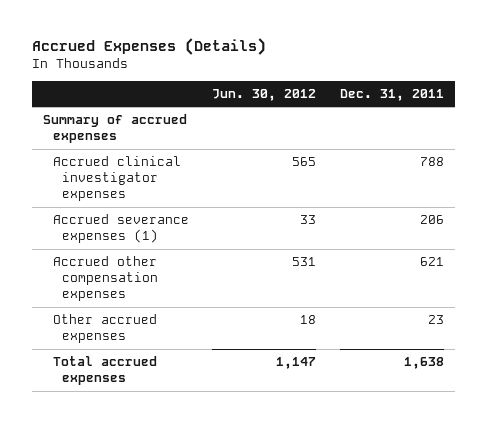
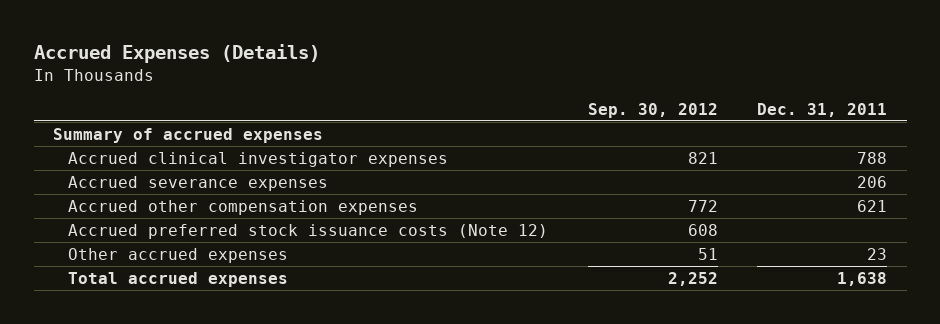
- | Jun. 30, 2012 | Dec. 31, 2011
+ | Sep. 30, 2012 | Dec. 31, 2011
- Accrued severance expenses (1) | 33 | 206
+ Accrued severance expenses | | 206
+ Accrued preferred stock issuance costs (Note 12) | 608 |

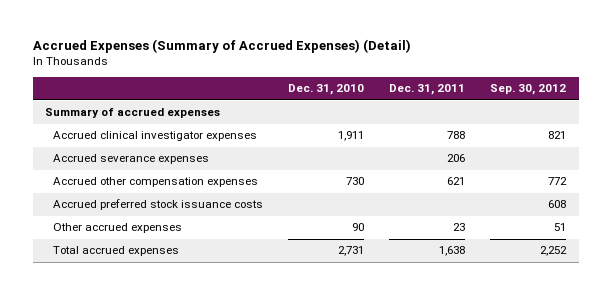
- Accrued Expenses (Details)
+ Accrued Expenses (Summary of Accrued Expenses) (Detail)
- | Sep. 30, 2012 | Dec. 31, 2011
+ | Dec. 31, 2010 | Dec. 31, 2011 | Sep. 30, 2012
- Accrued preferred stock issuance costs (Note 12) | 608 |
+ Accrued preferred stock issuance costs | | | 608

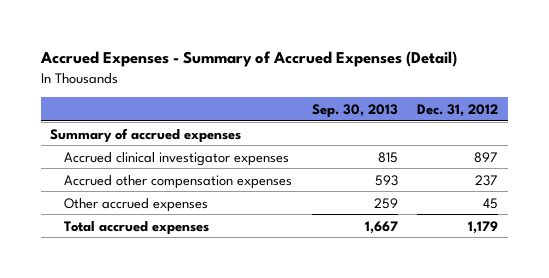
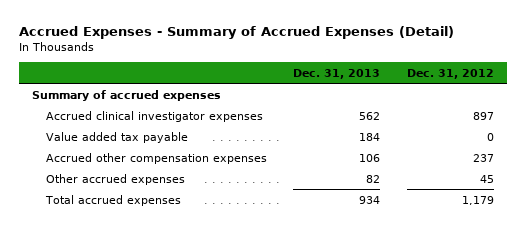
- | Sep. 30, 2013 | Dec. 31, 2012
+ | Dec. 31, 2013 | Dec. 31, 2012
+ Value added tax payable | 184 | 0

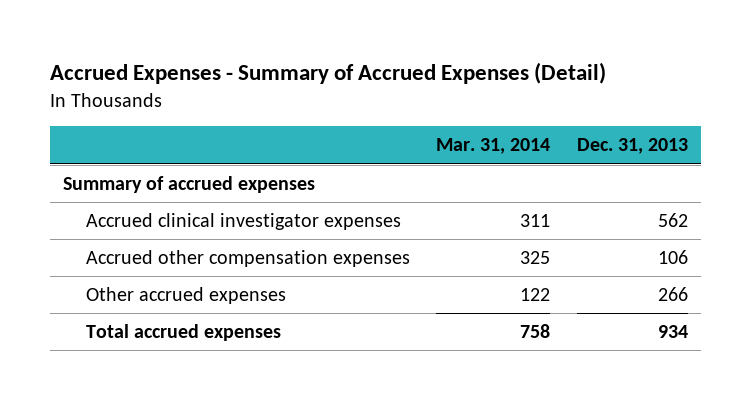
- | Dec. 31, 2013 | Dec. 31, 2012
+ | Mar. 31, 2014 | Dec. 31, 2013
- Value added tax payable | 184 | 0
- Other accrued expenses | 82 | 45
+ Other accrued expenses | 122 | 266

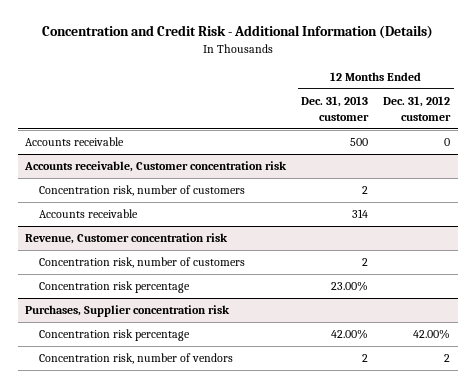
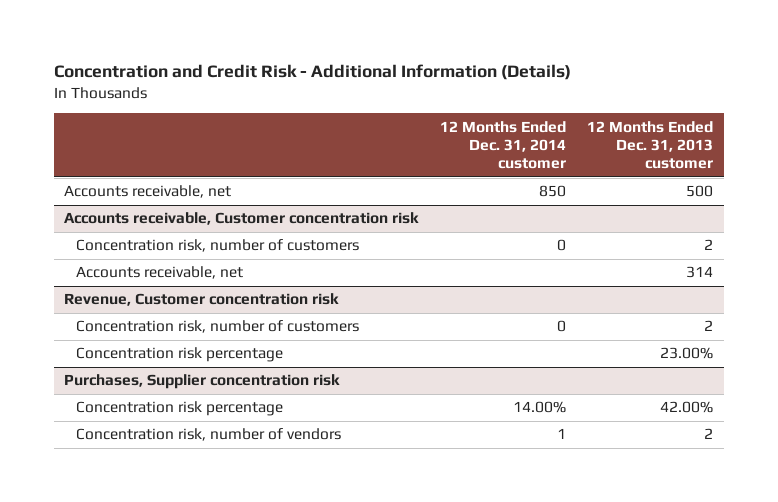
- | 12 Months Ended Dec. 31, 2013 customer | 12 Months Ended Dec. 31, 2012 customer
+ | 12 Months Ended Dec. 31, 2014 customer | 12 Months Ended Dec. 31, 2013 customer
- Accounts receivable | 500 | 0
+ Accounts receivable, net | 850 | 500
@ Accounts receivable, Customer concentration risk
- Accounts receivable | 314 |
+ Accounts receivable, net | | 314

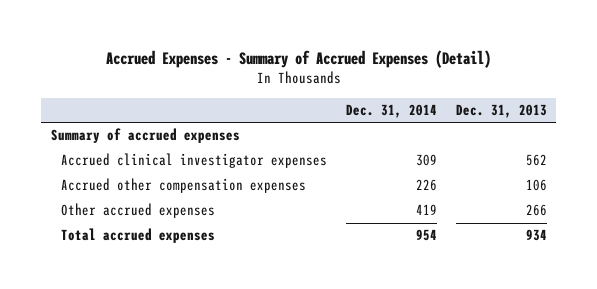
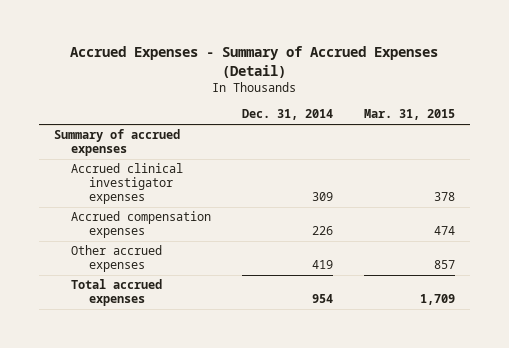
- | Dec. 31, 2014 | Dec. 31, 2013
+ | Dec. 31, 2014 | Mar. 31, 2015
- Accrued other compensation expenses | 226 | 106
+ Accrued compensation expenses | 226 | 474

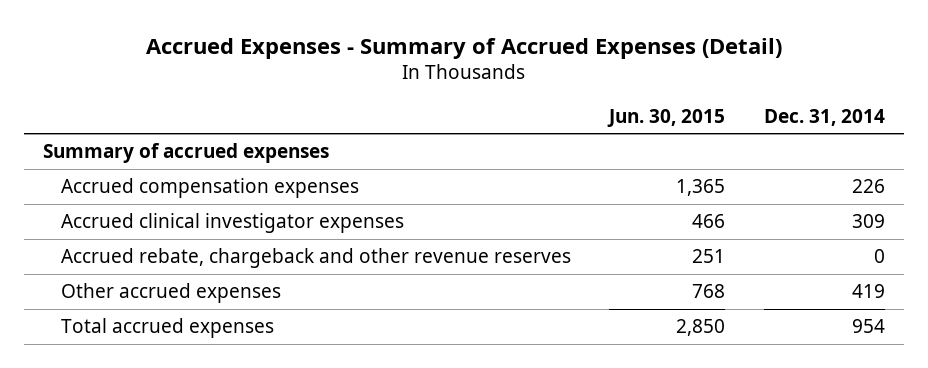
- | Dec. 31, 2014 | Mar. 31, 2015
+ | Jun. 30, 2015 | Dec. 31, 2014
moved down: Accrued clinical investigator expenses | 466 | 309
+ Accrued rebate, chargeback and other revenue reserves | 251 | 0

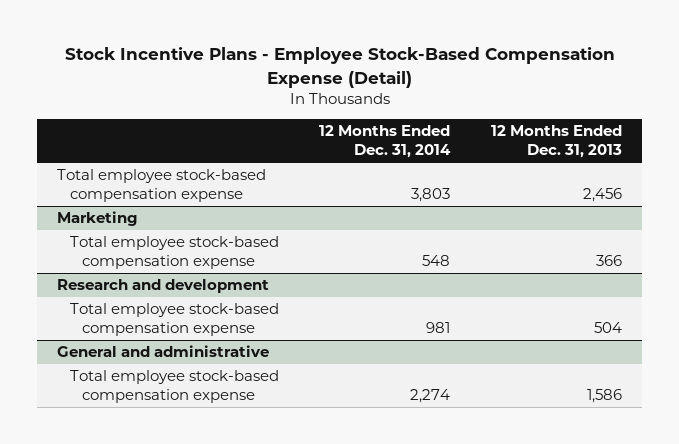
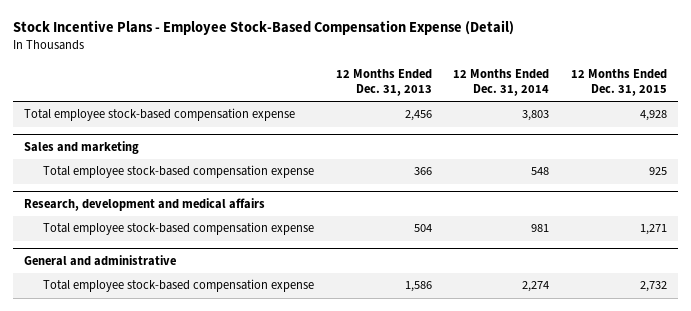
- | 12 Months Ended Dec. 31, 2014 | 12 Months Ended Dec. 31, 2013
+ | 12 Months Ended Dec. 31, 2013 | 12 Months Ended Dec. 31, 2014 | 12 Months Ended Dec. 31, 2015
- Marketing
+ Sales and marketing
- Research and development
+ Research, development and medical affairs

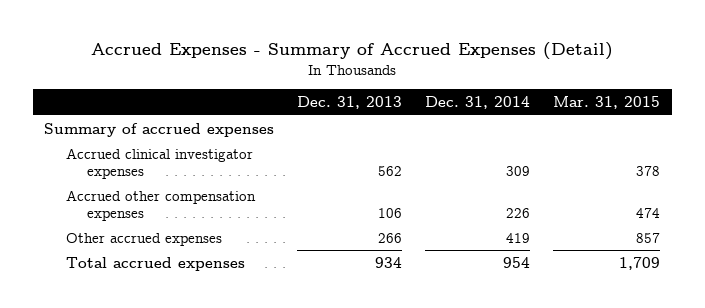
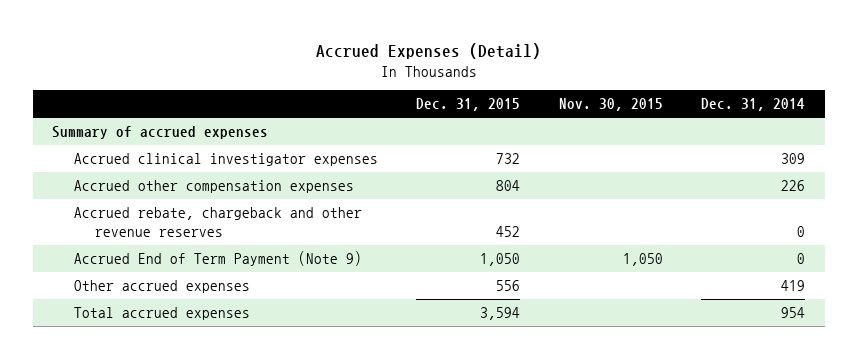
- Accrued Expenses - Summary of Accrued Expenses (Detail)
+ Accrued Expenses (Detail)
- | Dec. 31, 2013 | Dec. 31, 2014 | Mar. 31, 2015
+ | Dec. 31, 2015 | Nov. 30, 2015 | Dec. 31, 2014
+ Accrued rebate, chargeback and other revenue reserves | 452 | | 0
+ Accrued End of Term Payment (Note 9) | 1,050 | 1,050 | 0

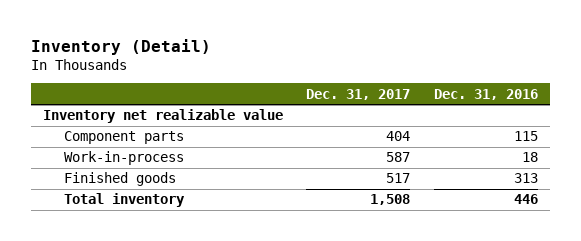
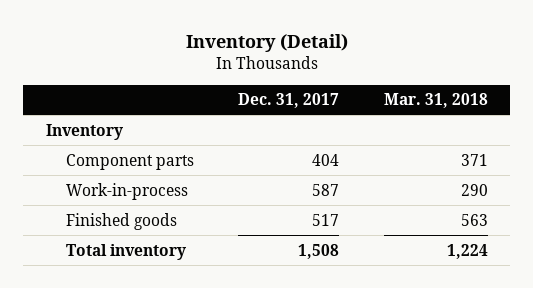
- | Dec. 31, 2017 | Dec. 31, 2016
+ | Dec. 31, 2017 | Mar. 31, 2018
- Inventory net realizable value
+ Inventory

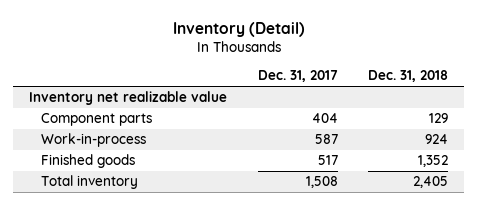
- | Dec. 31, 2017 | Mar. 31, 2018
+ | Dec. 31, 2017 | Dec. 31, 2018
- Inventory
+ Inventory net realizable value

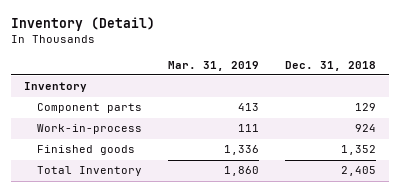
- | Dec. 31, 2017 | Dec. 31, 2018
+ | Mar. 31, 2019 | Dec. 31, 2018
- Inventory net realizable value
+ Inventory
- Total inventory | 1,508 | 2,405
+ Total Inventory | 1,860 | 2,405

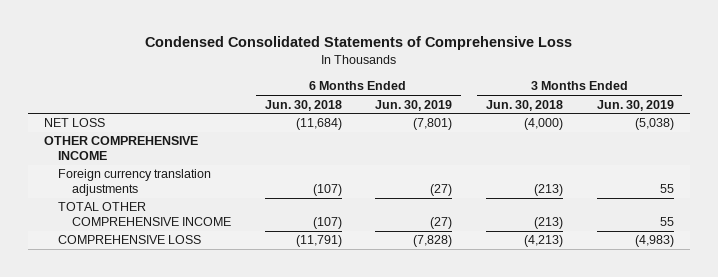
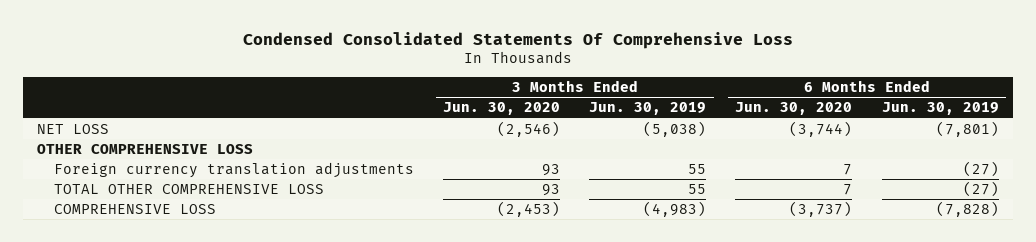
- Condensed Consolidated Statements of Comprehensive Loss
+ Condensed Consolidated Statements Of Comprehensive Loss
- | 6 Months Ended Jun. 30, 2018 | 6 Months Ended Jun. 30, 2019 | 3 Months Ended Jun. 30, 2018 | 3 Months Ended Jun. 30, 2019
+ | 3 Months Ended Jun. 30, 2020 | 3 Months Ended Jun. 30, 2019 | 6 Months Ended Jun. 30, 2020 | 6 Months Ended Jun. 30, 2019
- OTHER COMPREHENSIVE INCOME
+ OTHER COMPREHENSIVE LOSS
- TOTAL OTHER COMPREHENSIVE INCOME | (107) | (27) | (213) | 55
+ TOTAL OTHER COMPREHENSIVE LOSS | 93 | 55 | 7 | (27)

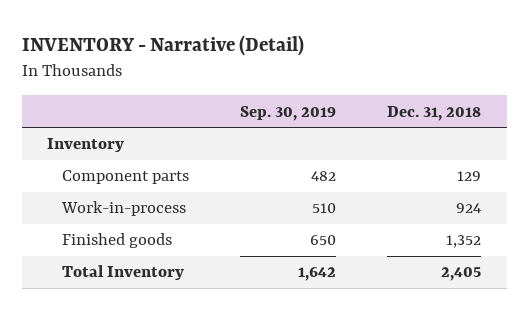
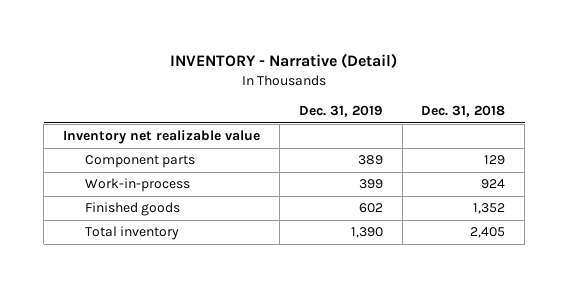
- | Sep. 30, 2019 | Dec. 31, 2018
+ | Dec. 31, 2019 | Dec. 31, 2018
- Inventory
+ Inventory net realizable value
- Total Inventory | 1,642 | 2,405
+ Total inventory | 1,390 | 2,405

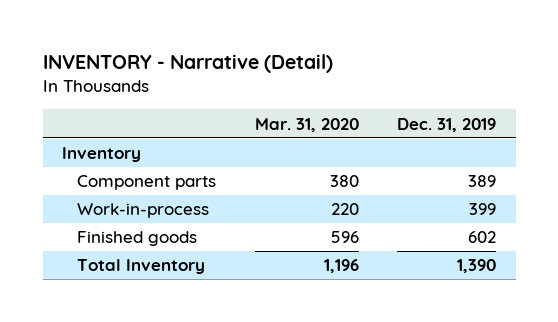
- | Dec. 31, 2019 | Dec. 31, 2018
+ | Mar. 31, 2020 | Dec. 31, 2019
- Inventory net realizable value
+ Inventory
- Total inventory | 1,390 | 2,405
+ Total Inventory | 1,196 | 1,390

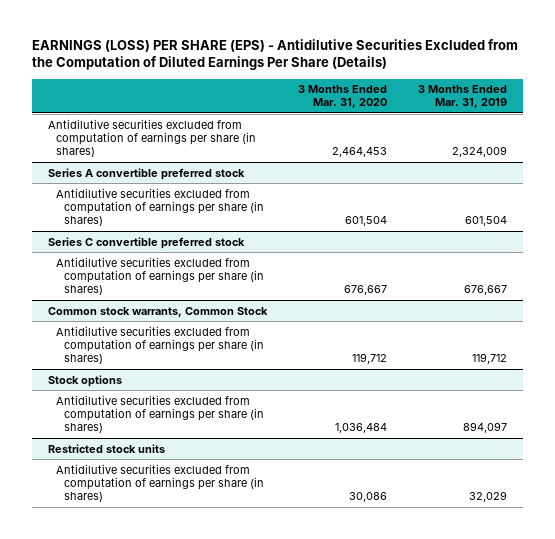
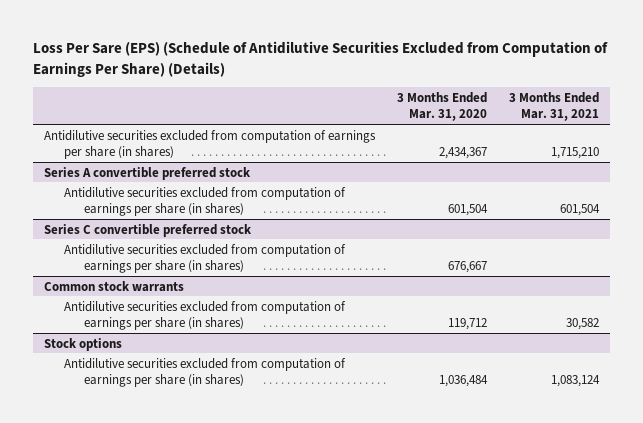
- EARNINGS (LOSS) PER SHARE (EPS) - Antidilutive Securities Excluded from the Computation of Diluted Earnings Per Share (Details)
+ Loss Per Sare (EPS) (Schedule of Antidilutive Securities Excluded from Computation of Earnings Per Share) (Details)
- | 3 Months Ended Mar. 31, 2020 | 3 Months Ended Mar. 31, 2019
+ | 3 Months Ended Mar. 31, 2020 | 3 Months Ended Mar. 31, 2021
- Antidilutive securities excluded from computation of earnings per share (in shares) | 2,464,453 | 2,324,009
+ Antidilutive securities excluded from computation of earnings per share (in shares) | 2,434,367 | 1,715,210
- Common stock warrants, Common Stock
+ Common stock warrants
- Restricted stock units
- Antidilutive securities excluded from computation of earnings per share (in shares) | 30,086 | 32,029

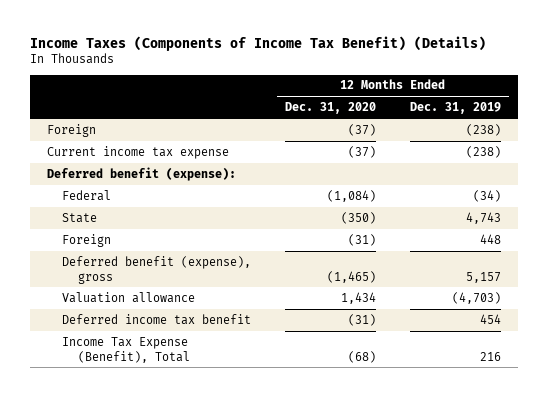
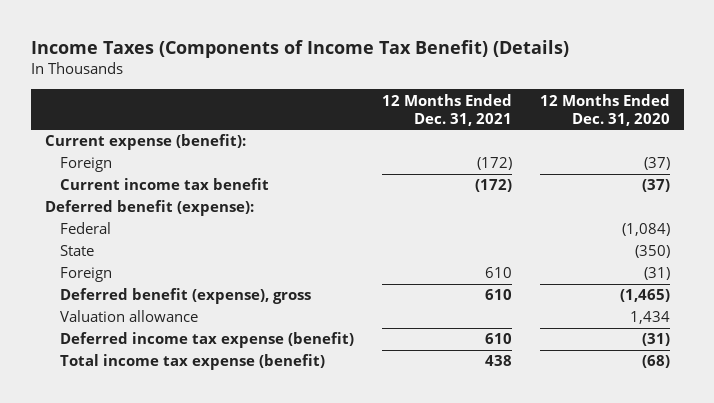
- | 12 Months Ended Dec. 31, 2020 | 12 Months Ended Dec. 31, 2019
+ | 12 Months Ended Dec. 31, 2021 | 12 Months Ended Dec. 31, 2020
+ Current expense (benefit):
- Current income tax expense | (37) | (238)
+ Current income tax benefit | (172) | (37)
- Deferred income tax benefit | (31) | 454
- Income Tax Expense (Benefit), Total | (68) | 216
+ Deferred income tax expense (benefit) | 610 | (31)
+ Total income tax expense (benefit) | 438 | (68)

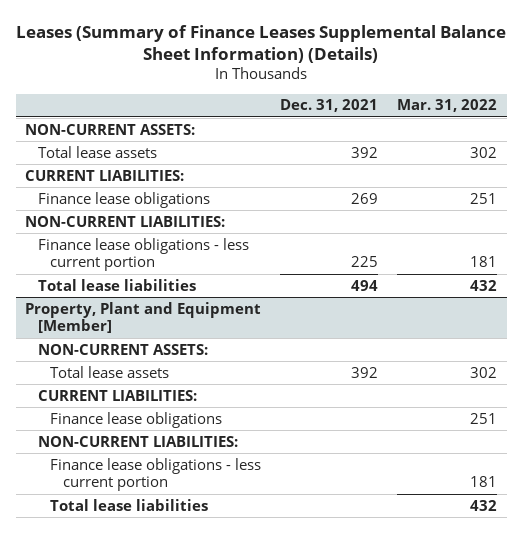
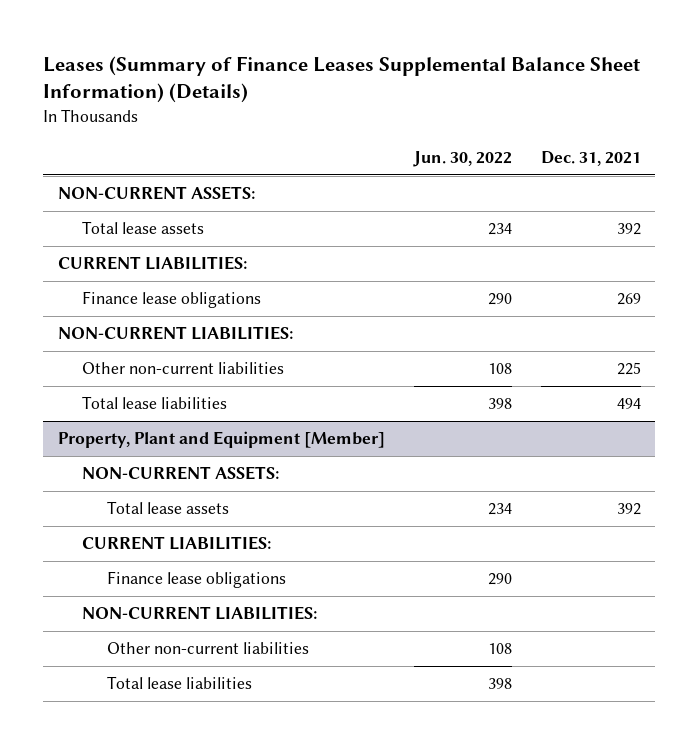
- | Dec. 31, 2021 | Mar. 31, 2022
+ | Jun. 30, 2022 | Dec. 31, 2021
- Finance lease obligations - less current portion | 225 | 181
+ Other non-current liabilities | 108 | 225
@ Property, Plant and Equipment [Member]
- Finance lease obligations - less current portion | | 181
+ Other non-current liabilities | 108 |

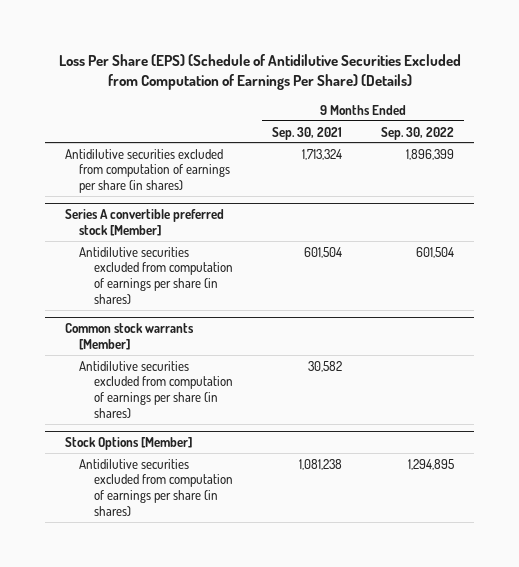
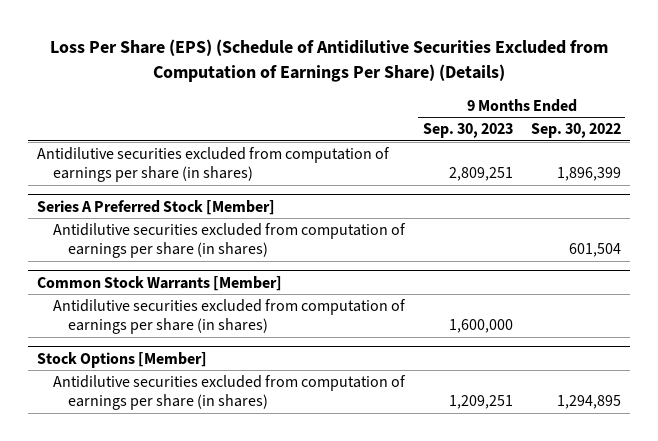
- | 9 Months Ended Sep. 30, 2021 | 9 Months Ended Sep. 30, 2022
+ | 9 Months Ended Sep. 30, 2023 | 9 Months Ended Sep. 30, 2022
- Series A convertible preferred stock [Member]
+ Series A Preferred Stock [Member]
- Common stock warrants [Member]
+ Common Stock Warrants [Member]

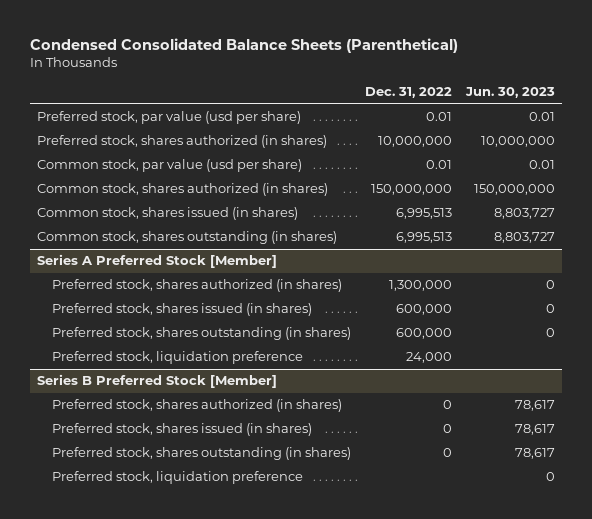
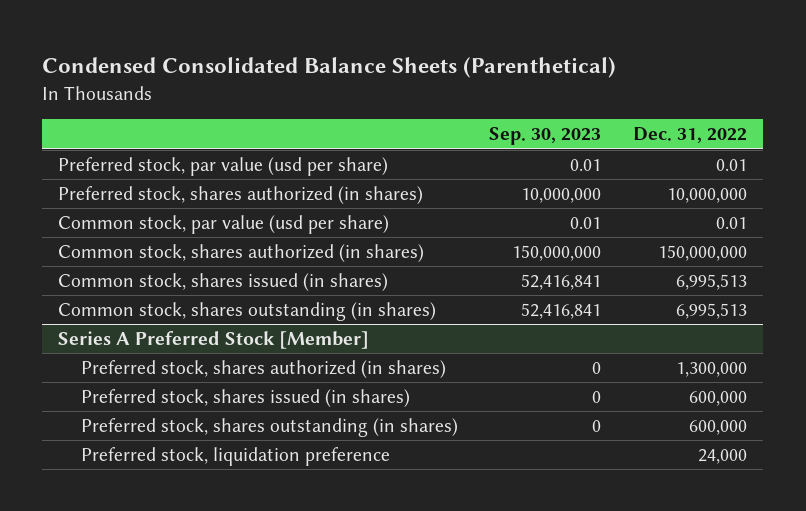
- | Dec. 31, 2022 | Jun. 30, 2023
+ | Sep. 30, 2023 | Dec. 31, 2022
- Series B Preferred Stock [Member]
- Preferred stock, shares authorized (in shares) | 0 | 78,617
- Preferred stock, shares issued (in shares) | 0 | 78,617
- Preferred stock, shares outstanding (in shares) | 0 | 78,617
- Preferred stock, liquidation preference | | 0

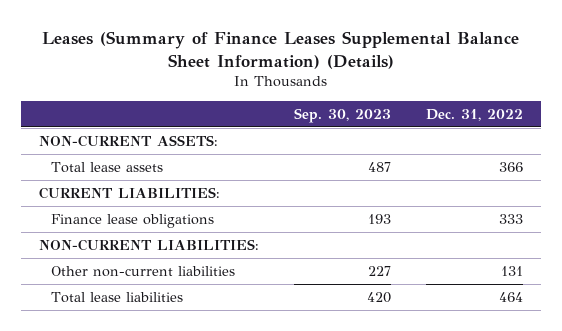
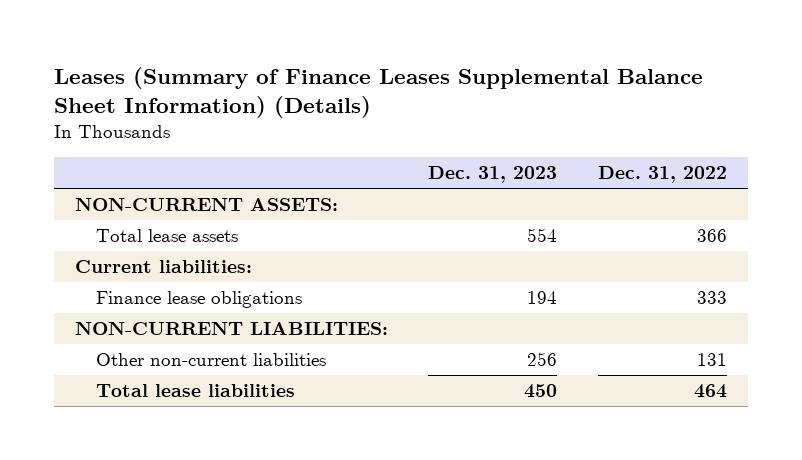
- | Sep. 30, 2023 | Dec. 31, 2022
+ | Dec. 31, 2023 | Dec. 31, 2022
- CURRENT LIABILITIES:
+ Current liabilities:

